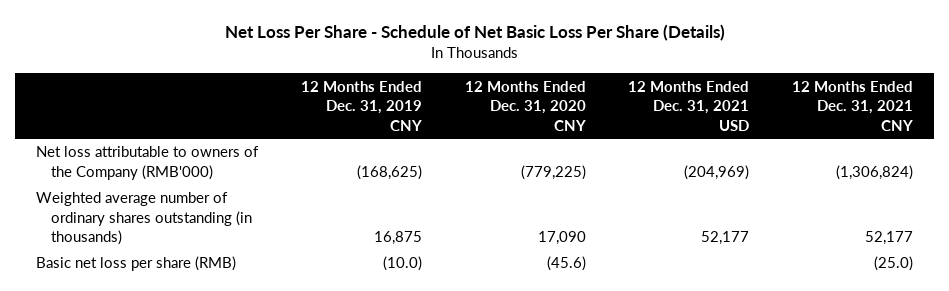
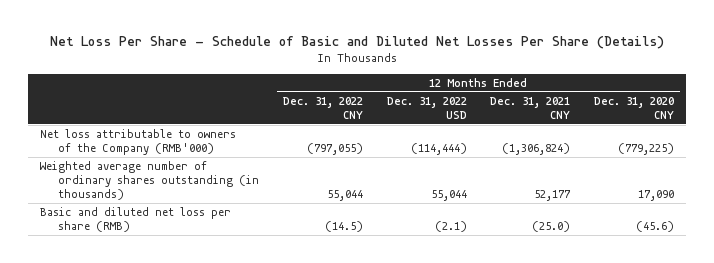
- Net Loss Per Share - Schedule of Net Basic Loss Per Share (Details)
+ Net Loss Per Share - Schedule of Basic and Diluted Net Losses Per Share (Details)
- | 12 Months Ended Dec. 31, 2019 CNY | 12 Months Ended Dec. 31, 2020 CNY | 12 Months Ended Dec. 31, 2021 USD | 12 Months Ended Dec. 31, 2021 CNY
+ | 12 Months Ended Dec. 31, 2022 CNY | 12 Months Ended Dec. 31, 2022 USD | 12 Months Ended Dec. 31, 2021 CNY | 12 Months Ended Dec. 31, 2020 CNY
- Basic net loss per share (RMB) | (10.0) | (45.6) | | (25.0)
+ Basic and diluted net loss per share (RMB) | (14.5) | (2.1) | (25.0) | (45.6)

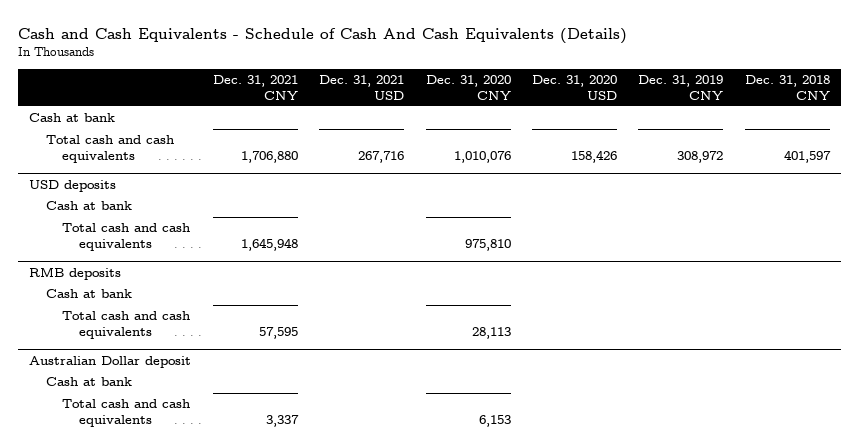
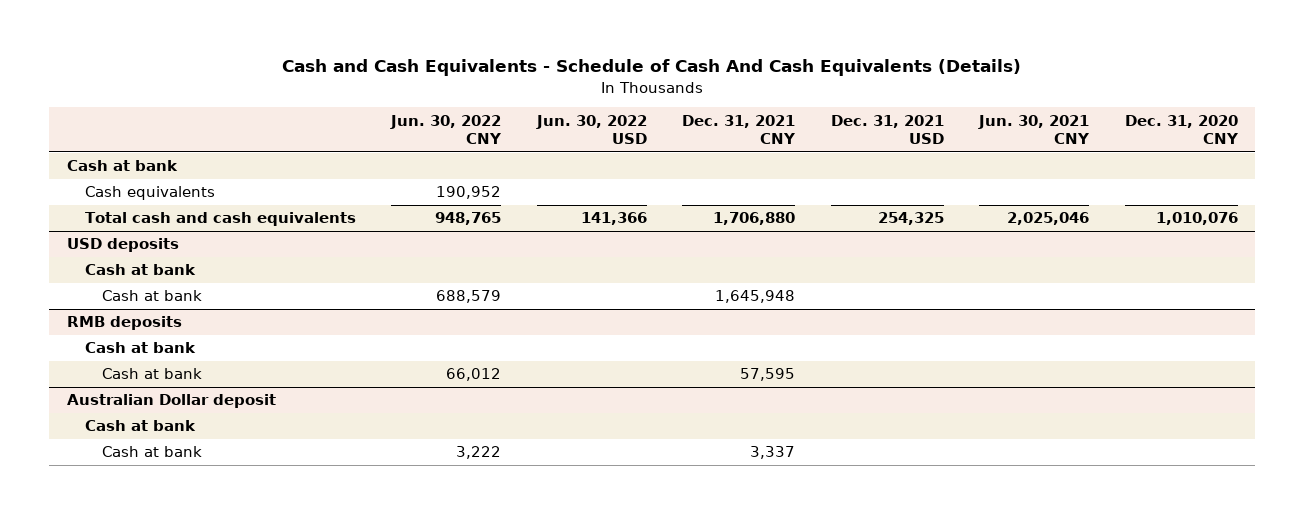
- | Dec. 31, 2021 CNY | Dec. 31, 2021 USD | Dec. 31, 2020 CNY | Dec. 31, 2020 USD | Dec. 31, 2019 CNY | Dec. 31, 2018 CNY
+ | Jun. 30, 2022 CNY | Jun. 30, 2022 USD | Dec. 31, 2021 CNY | Dec. 31, 2021 USD | Jun. 30, 2021 CNY | Dec. 31, 2020 CNY
- Total cash and cash equivalents | 1,706,880 | 267,716 | 1,010,076 | 158,426 | 308,972 | 401,597
+ Cash equivalents | 190,952 | | | | |
+ Total cash and cash equivalents | 948,765 | 141,366 | 1,706,880 | 254,325 | 2,025,046 | 1,010,076
@ USD deposits
- Total cash and cash equivalents | 1,645,948 | | 975,810 | | |
+ Cash at bank | 688,579 | | 1,645,948 | | |
@ RMB deposits
- Total cash and cash equivalents | 57,595 | | 28,113 | | |
+ Cash at bank | 66,012 | | 57,595 | | |
@ Australian Dollar deposit
- Total cash and cash equivalents | 3,337 | | 6,153 | | |
+ Cash at bank | 3,222 | | 3,337 | | |

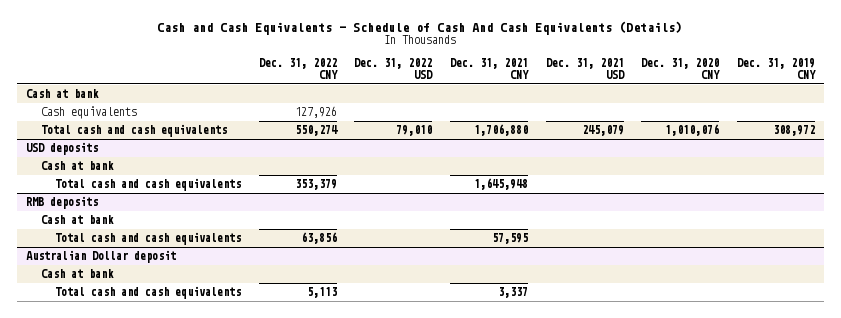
- | Jun. 30, 2022 CNY | Jun. 30, 2022 USD | Dec. 31, 2021 CNY | Dec. 31, 2021 USD | Jun. 30, 2021 CNY | Dec. 31, 2020 CNY
+ | Dec. 31, 2022 CNY | Dec. 31, 2022 USD | Dec. 31, 2021 CNY | Dec. 31, 2021 USD | Dec. 31, 2020 CNY | Dec. 31, 2019 CNY
- Total cash and cash equivalents | 948,765 | 141,366 | 1,706,880 | 254,325 | 2,025,046 | 1,010,076
+ Total cash and cash equivalents | 550,274 | 79,010 | 1,706,880 | 245,079 | 1,010,076 | 308,972
@ USD deposits
- Cash at bank | 688,579 | | 1,645,948 | | |
+ Total cash and cash equivalents | 353,379 | | 1,645,948 | | |
@ RMB deposits
- Cash at bank | 66,012 | | 57,595 | | |
+ Total cash and cash equivalents | 63,856 | | 57,595 | | |
@ Australian Dollar deposit
- Cash at bank | 3,222 | | 3,337 | | |
+ Total cash and cash equivalents | 5,113 | | 3,337 | | |

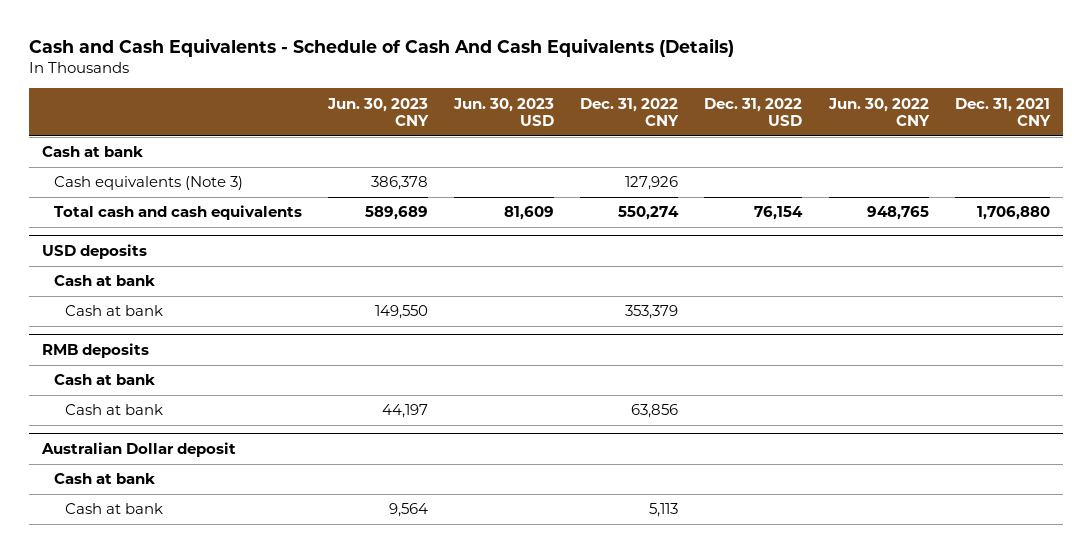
- | Dec. 31, 2022 CNY | Dec. 31, 2022 USD | Dec. 31, 2021 CNY | Dec. 31, 2021 USD | Dec. 31, 2020 CNY | Dec. 31, 2019 CNY
+ | Jun. 30, 2023 CNY | Jun. 30, 2023 USD | Dec. 31, 2022 CNY | Dec. 31, 2022 USD | Jun. 30, 2022 CNY | Dec. 31, 2021 CNY
- Cash equivalents | 127,926 | | | | |
- Total cash and cash equivalents | 550,274 | 79,010 | 1,706,880 | 245,079 | 1,010,076 | 308,972
+ Cash equivalents (Note 3) | 386,378 | | 127,926 | | |
+ Total cash and cash equivalents | 589,689 | 81,609 | 550,274 | 76,154 | 948,765 | 1,706,880
@ USD deposits
- Total cash and cash equivalents | 353,379 | | 1,645,948 | | |
+ Cash at bank | 149,550 | | 353,379 | | |
@ RMB deposits
- Total cash and cash equivalents | 63,856 | | 57,595 | | |
+ Cash at bank | 44,197 | | 63,856 | | |
@ Australian Dollar deposit
- Total cash and cash equivalents | 5,113 | | 3,337 | | |
+ Cash at bank | 9,564 | | 5,113 | | |

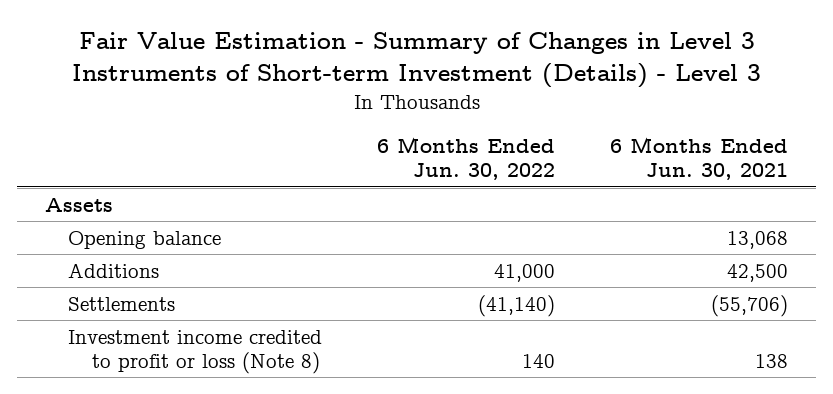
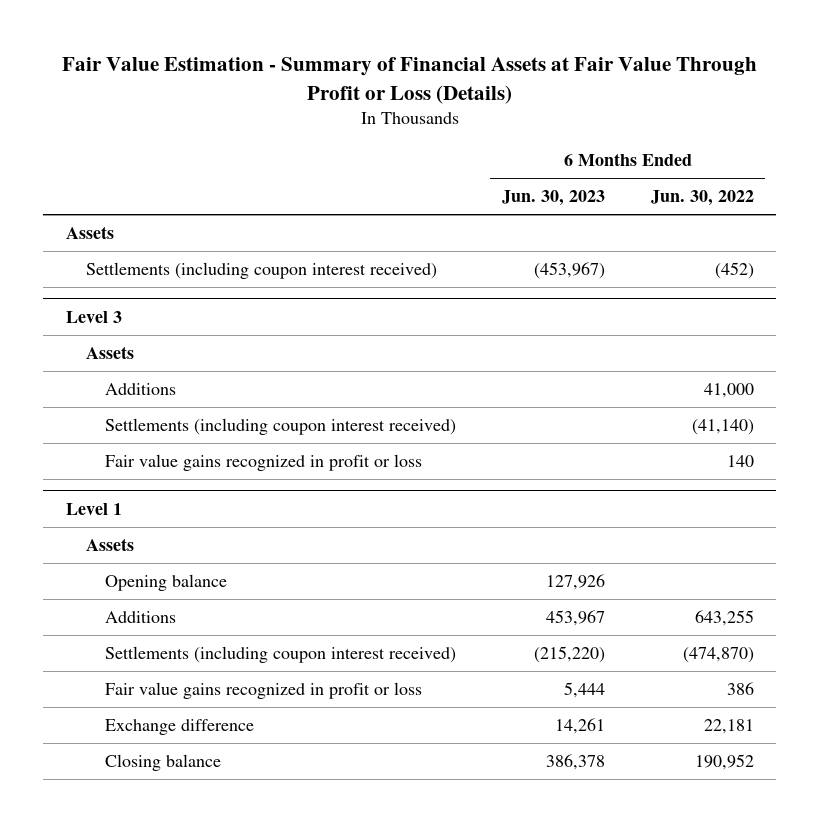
- Fair Value Estimation - Summary of Changes in Level 3 Instruments of Short-term Investment (Details) - Level 3
+ Fair Value Estimation - Summary of Financial Assets at Fair Value Through Profit or Loss (Details)
- | 6 Months Ended Jun. 30, 2022 | 6 Months Ended Jun. 30, 2021
+ | 6 Months Ended Jun. 30, 2023 | 6 Months Ended Jun. 30, 2022
- Opening balance | | 13,068
+ Settlements (including coupon interest received) | (453,967) | (452)
+ Level 3
+ Assets
- Settlements | (41,140) | (55,706)
- Investment income credited to profit or loss (Note 8) | 140 | 138
+ Settlements (including coupon interest received) | | (41,140)
+ Fair value gains recognized in profit or loss | | 140
+ Level 1
+ Assets
+ Opening balance | 127,926 |
+ Additions | 453,967 | 643,255
+ Settlements (including coupon interest received) | (215,220) | (474,870)
+ Fair value gains recognized in profit or loss | 5,444 | 386
+ Exchange difference | 14,261 | 22,181
+ Closing balance | 386,378 | 190,952

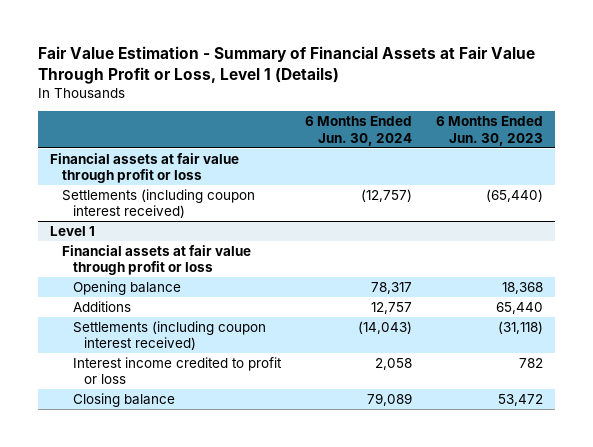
- Fair Value Estimation - Summary of Financial Assets at Fair Value Through Profit or Loss (Details)
+ Fair Value Estimation - Summary of Financial Assets at Fair Value Through Profit or Loss, Level 1 (Details)
- | 6 Months Ended Jun. 30, 2023 | 6 Months Ended Jun. 30, 2022
+ | 6 Months Ended Jun. 30, 2024 | 6 Months Ended Jun. 30, 2023
- Assets
- Settlements (including coupon interest received) | (453,967) | (452)
- Level 3
- Assets
- Additions | | 41,000
- Settlements (including coupon interest received) | | (41,140)
- Fair value gains recognized in profit or loss | | 140
+ Financial assets at fair value through profit or loss
+ Settlements (including coupon interest received) | (12,757) | (65,440)
@ Level 1
- Assets
- Opening balance | 127,926 |
- Additions | 453,967 | 643,255
- Settlements (including coupon interest received) | (215,220) | (474,870)
- Fair value gains recognized in profit or loss | 5,444 | 386
- Exchange difference | 14,261 | 22,181
- Closing balance | 386,378 | 190,952
+ Financial assets at fair value through profit or loss
+ Opening balance | 78,317 | 18,368
+ Additions | 12,757 | 65,440
+ Settlements (including coupon interest received) | (14,043) | (31,118)
+ Interest income credited to profit or loss | 2,058 | 782
+ Closing balance | 79,089 | 53,472

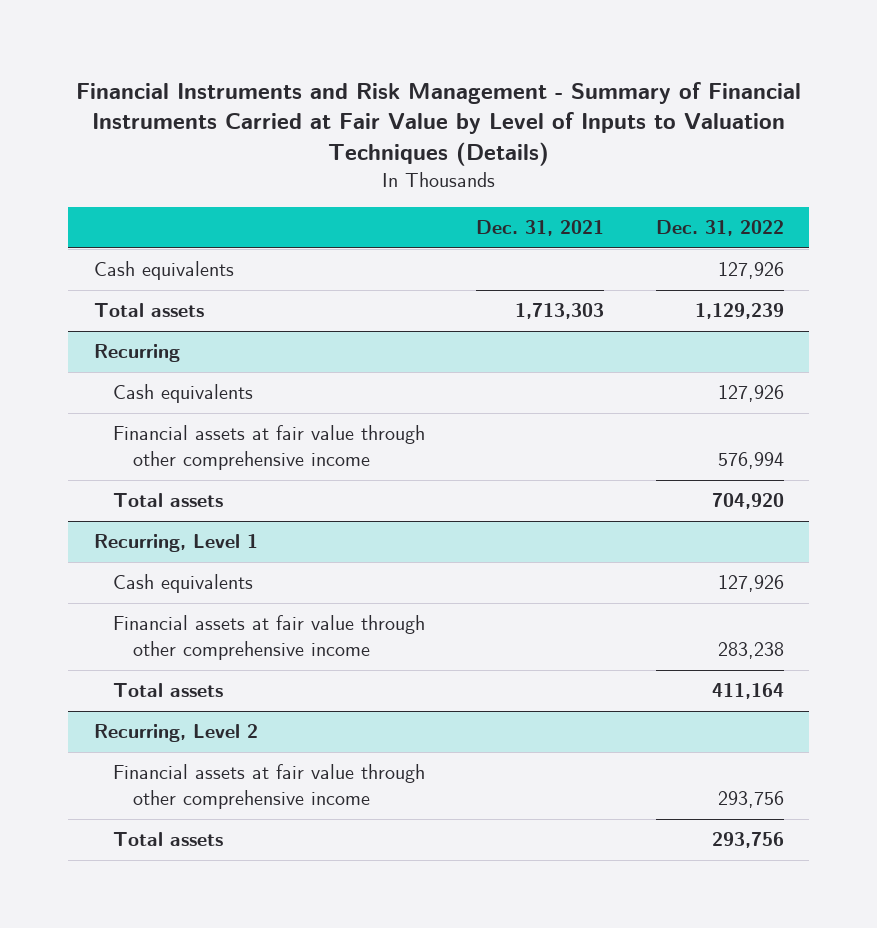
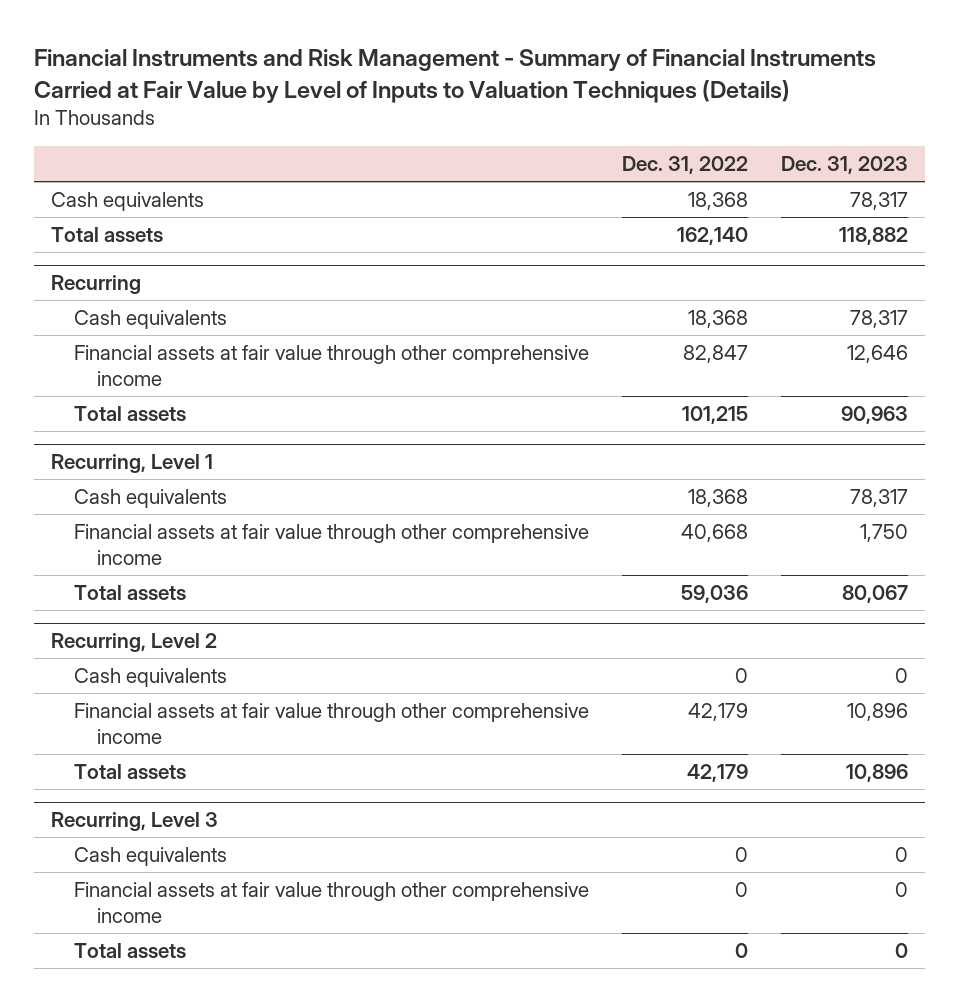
- | Dec. 31, 2021 | Dec. 31, 2022
+ | Dec. 31, 2022 | Dec. 31, 2023
- Cash equivalents | | 127,926
- Total assets | 1,713,303 | 1,129,239
+ Cash equivalents | 18,368 | 78,317
+ Total assets | 162,140 | 118,882
@ Recurring
- Cash equivalents | | 127,926
- Financial assets at fair value through other comprehensive income | | 576,994
- Total assets | | 704,920
+ Cash equivalents | 18,368 | 78,317
+ Financial assets at fair value through other comprehensive income | 82,847 | 12,646
+ Total assets | 101,215 | 90,963
@ Recurring, Level 1
- Cash equivalents | | 127,926
- Financial assets at fair value through other comprehensive income | | 283,238
- Total assets | | 411,164
+ Cash equivalents | 18,368 | 78,317
+ Financial assets at fair value through other comprehensive income | 40,668 | 1,750
+ Total assets | 59,036 | 80,067
@ Recurring, Level 2
- Financial assets at fair value through other comprehensive income | | 293,756
- Total assets | | 293,756
+ Cash equivalents | 0 | 0
+ Financial assets at fair value through other comprehensive income | 42,179 | 10,896
+ Total assets | 42,179 | 10,896
+ Recurring, Level 3
+ Cash equivalents | 0 | 0
+ Financial assets at fair value through other comprehensive income | 0 | 0
+ Total assets | 0 | 0

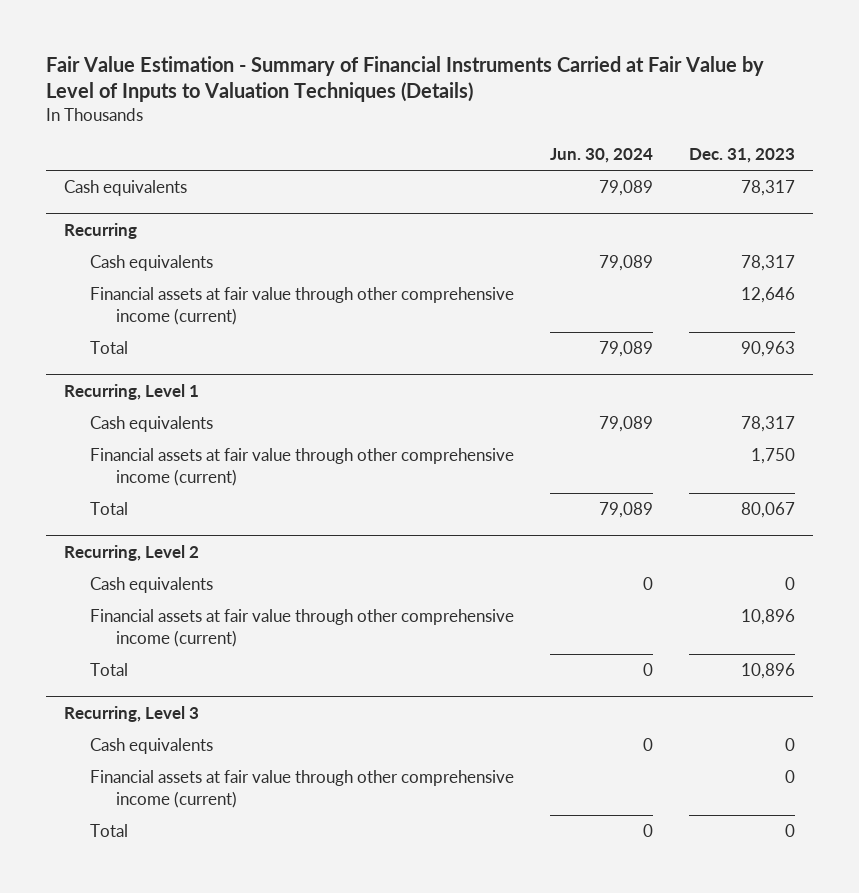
- Financial Instruments and Risk Management - Summary of Financial Instruments Carried at Fair Value by Level of Inputs to Valuation Techniques (Details)
+ Fair Value Estimation - Summary of Financial Instruments Carried at Fair Value by Level of Inputs to Valuation Techniques (Details)
- | Dec. 31, 2022 | Dec. 31, 2023
+ | Jun. 30, 2024 | Dec. 31, 2023
- Total assets | 162,140 | 118,882
@ Recurring
- Financial assets at fair value through other comprehensive income | 82,847 | 12,646
- Total assets | 101,215 | 90,963
+ Financial assets at fair value through other comprehensive income (current) | | 12,646
+ Total | 79,089 | 90,963
@ Recurring, Level 1
- Financial assets at fair value through other comprehensive income | 40,668 | 1,750
- Total assets | 59,036 | 80,067
+ Financial assets at fair value through other comprehensive income (current) | | 1,750
+ Total | 79,089 | 80,067
@ Recurring, Level 2
- Financial assets at fair value through other comprehensive income | 42,179 | 10,896
- Total assets | 42,179 | 10,896
+ Financial assets at fair value through other comprehensive income (current) | | 10,896
+ Total | 0 | 10,896
@ Recurring, Level 3
- Financial assets at fair value through other comprehensive income | 0 | 0
- Total assets | 0 | 0
+ Financial assets at fair value through other comprehensive income (current) | | 0
+ Total | 0 | 0

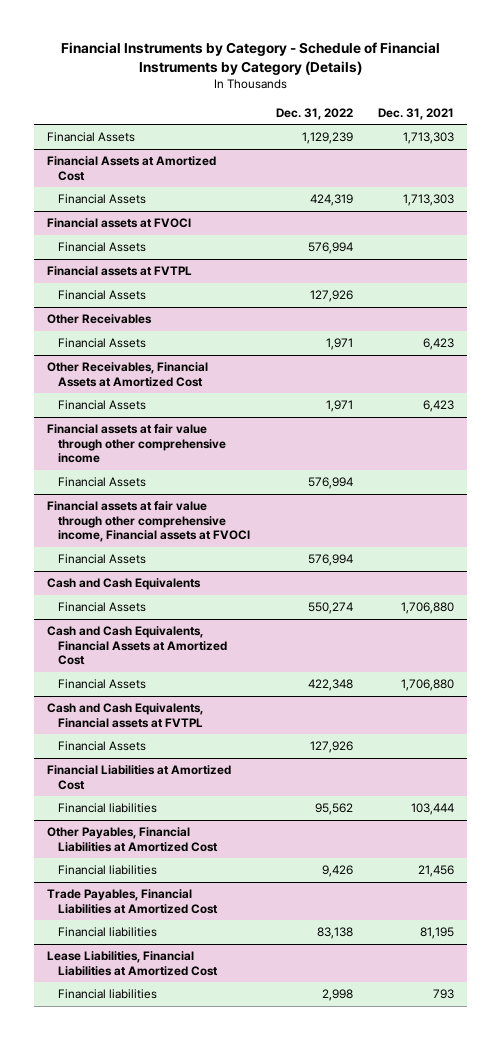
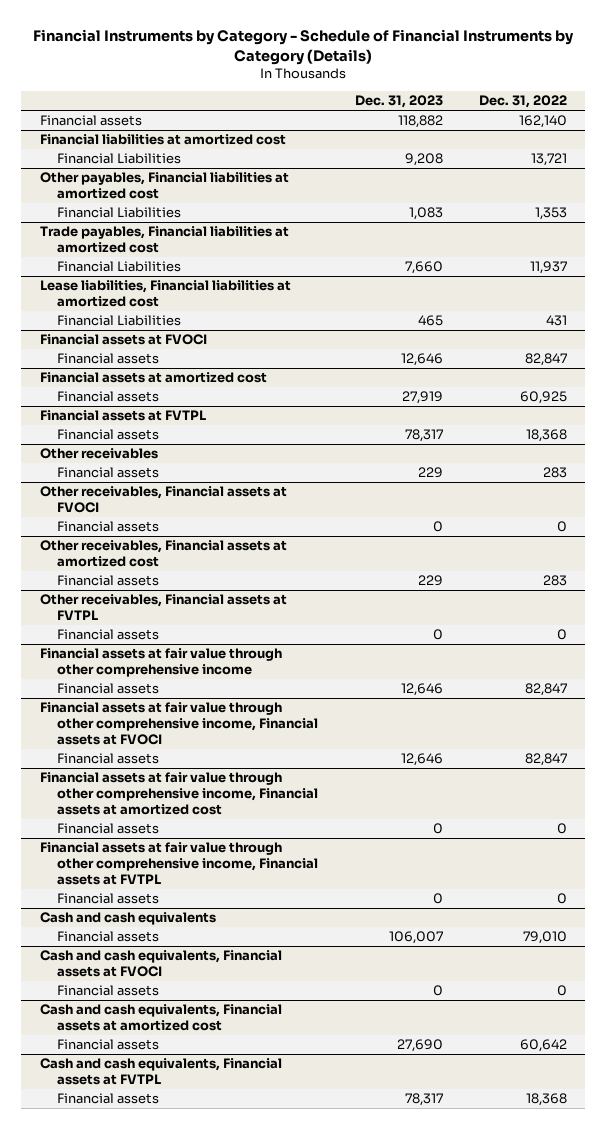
- | Dec. 31, 2022 | Dec. 31, 2021
+ | Dec. 31, 2023 | Dec. 31, 2022
- Financial Assets | 1,129,239 | 1,713,303
- Financial Assets at Amortized Cost
- Financial Assets | 424,319 | 1,713,303
+ Financial assets | 118,882 | 162,140
+ Financial liabilities at amortized cost
+ Financial Liabilities | 9,208 | 13,721
+ Other payables, Financial liabilities at amortized cost
+ Financial Liabilities | 1,083 | 1,353
+ Trade payables, Financial liabilities at amortized cost
+ Financial Liabilities | 7,660 | 11,937
+ Lease liabilities, Financial liabilities at amortized cost
+ Financial Liabilities | 465 | 431
@ Financial assets at FVOCI
- Financial Assets | 576,994 |
+ Financial assets | 12,646 | 82,847
+ Financial assets at amortized cost
+ Financial assets | 27,919 | 60,925
@ Financial assets at FVTPL
- Financial Assets | 127,926 |
- Other Receivables
- Financial Assets | 1,971 | 6,423
- Other Receivables, Financial Assets at Amortized Cost
- Financial Assets | 1,971 | 6,423
@ Financial assets at FVTPL
+ Financial assets | 78,317 | 18,368
+ Other receivables
+ Financial assets | 229 | 283
+ Other receivables, Financial assets at FVOCI
+ Financial assets | 0 | 0
+ Other receivables, Financial assets at amortized cost
+ Financial assets | 229 | 283
+ Other receivables, Financial assets at FVTPL
+ Financial assets | 0 | 0
@ Financial assets at fair value through other comprehensive income
- Financial Assets | 576,994 |
+ Financial assets | 12,646 | 82,847
@ Financial assets at fair value through other comprehensive income, Financial assets at FVOCI
- Financial Assets | 576,994 |
- Cash and Cash Equivalents
- Financial Assets | 550,274 | 1,706,880
- Cash and Cash Equivalents, Financial Assets at Amortized Cost
- Financial Assets | 422,348 | 1,706,880
- Cash and Cash Equivalents, Financial assets at FVTPL
- Financial Assets | 127,926 |
- Financial Liabilities at Amortized Cost
- Financial liabilities | 95,562 | 103,444
- Other Payables, Financial Liabilities at Amortized Cost
- Financial liabilities | 9,426 | 21,456
- Trade Payables, Financial Liabilities at Amortized Cost
- Financial liabilities | 83,138 | 81,195
- Lease Liabilities, Financial Liabilities at Amortized Cost
- Financial liabilities | 2,998 | 793
@ Financial assets at fair value through other comprehensive income, Financial assets at FVOCI
+ Financial assets | 12,646 | 82,847
+ Financial assets at fair value through other comprehensive income, Financial assets at amortized cost
+ Financial assets | 0 | 0
+ Financial assets at fair value through other comprehensive income, Financial assets at FVTPL
+ Financial assets | 0 | 0
+ Cash and cash equivalents
+ Financial assets | 106,007 | 79,010
+ Cash and cash equivalents, Financial assets at FVOCI
+ Financial assets | 0 | 0
+ Cash and cash equivalents, Financial assets at amortized cost
+ Financial assets | 27,690 | 60,642
+ Cash and cash equivalents, Financial assets at FVTPL
+ Financial assets | 78,317 | 18,368

